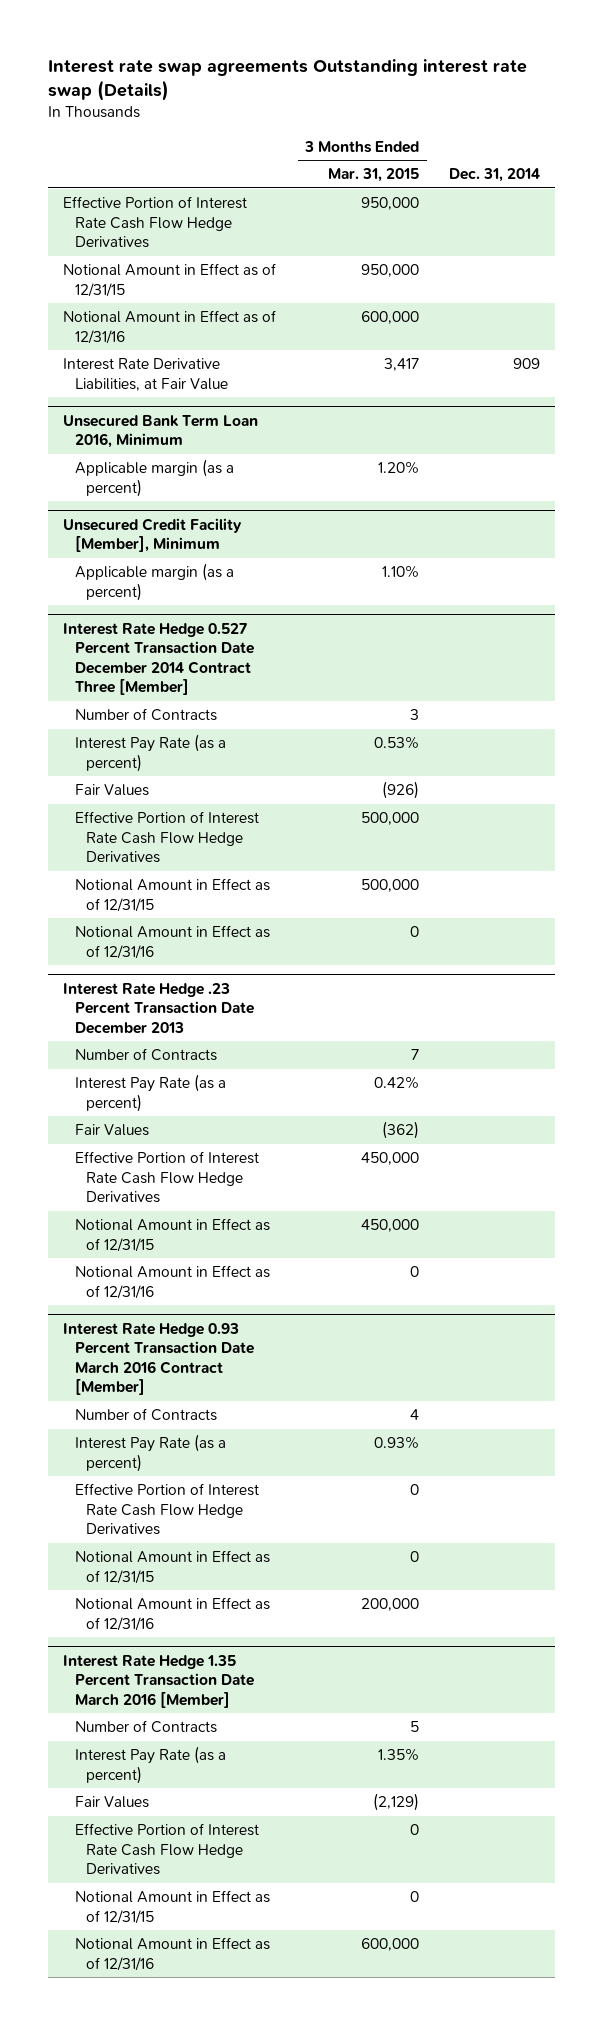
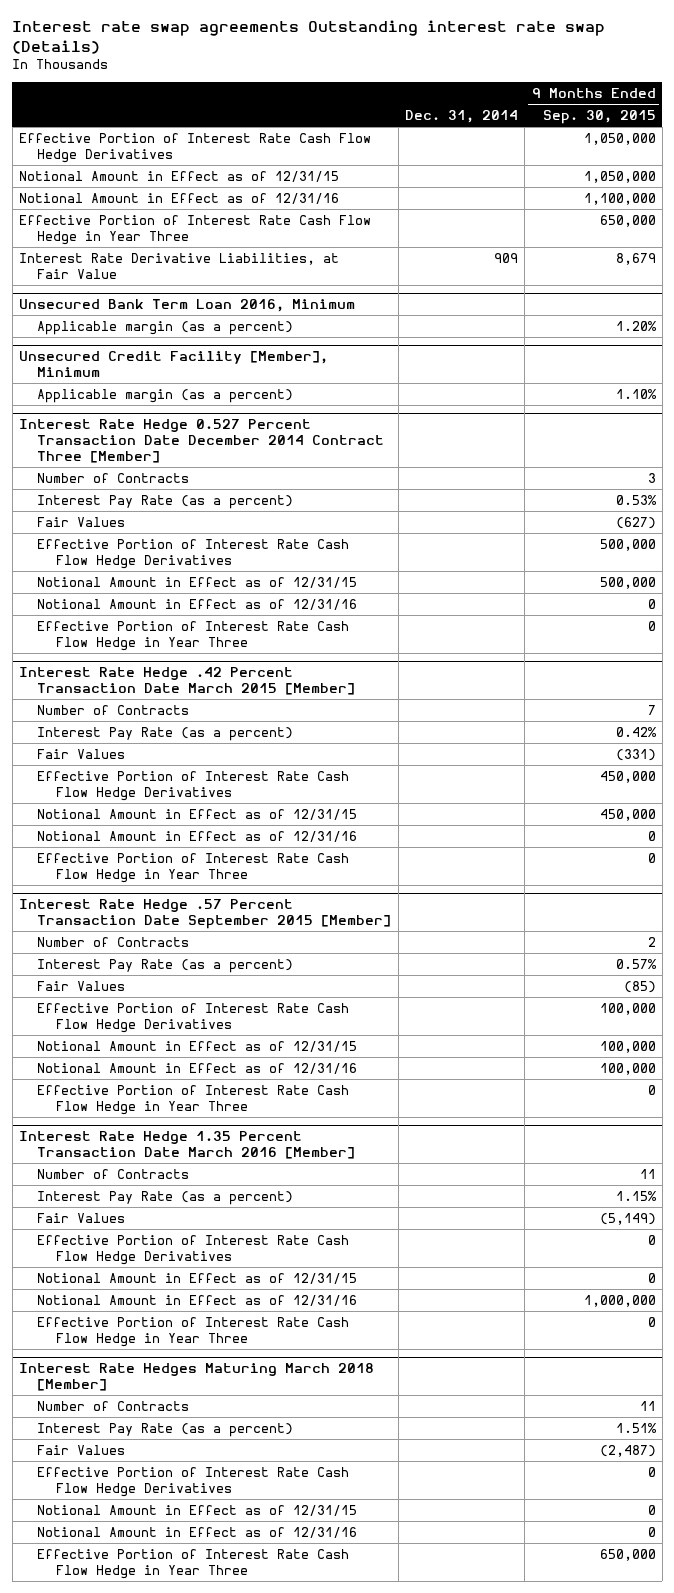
- | 3 Months Ended Mar. 31, 2015 | Dec. 31, 2014
+ | Dec. 31, 2014 | 9 Months Ended Sep. 30, 2015
+ Effective Portion of Interest Rate Cash Flow Hedge in Year Three | | 650,000
- Interest Rate Hedge .23 Percent Transaction Date December 2013
@ Interest Rate Hedge 0.527 Percent Transaction Date December 2014 Contract Three [Member]
+ Effective Portion of Interest Rate Cash Flow Hedge in Year Three | | 0
+ Interest Rate Hedge .42 Percent Transaction Date March 2015 [Member]
- Interest Rate Hedge 0.93 Percent Transaction Date March 2016 Contract [Member]
- Number of Contracts | 4 |
- Interest Pay Rate (as a percent) | 0.93% |
- Effective Portion of Interest Rate Cash Flow Hedge Derivatives | 0 |
- Notional Amount in Effect as of 12/31/15 | 0 |
- Notional Amount in Effect as of 12/31/16 | 200,000 |
+ Effective Portion of Interest Rate Cash Flow Hedge in Year Three | | 0
+ Interest Rate Hedge .57 Percent Transaction Date September 2015 [Member]
+ Number of Contracts | | 2
+ Interest Pay Rate (as a percent) | | 0.57%
+ Fair Values | | (85)
+ Effective Portion of Interest Rate Cash Flow Hedge Derivatives | | 100,000
+ Notional Amount in Effect as of 12/31/15 | | 100,000
+ Notional Amount in Effect as of 12/31/16 | | 100,000
+ Effective Portion of Interest Rate Cash Flow Hedge in Year Three | | 0
@ Interest Rate Hedge 1.35 Percent Transaction Date March 2016 [Member]
+ Effective Portion of Interest Rate Cash Flow Hedge in Year Three | | 0
+ Interest Rate Hedges Maturing March 2018 [Member]
+ Number of Contracts | | 11
+ Interest Pay Rate (as a percent) | | 1.51%
+ Fair Values | | (2,487)
+ Effective Portion of Interest Rate Cash Flow Hedge Derivatives | | 0
+ Notional Amount in Effect as of 12/31/15 | | 0
+ Notional Amount in Effect as of 12/31/16 | | 0
+ Effective Portion of Interest Rate Cash Flow Hedge in Year Three | | 650,000

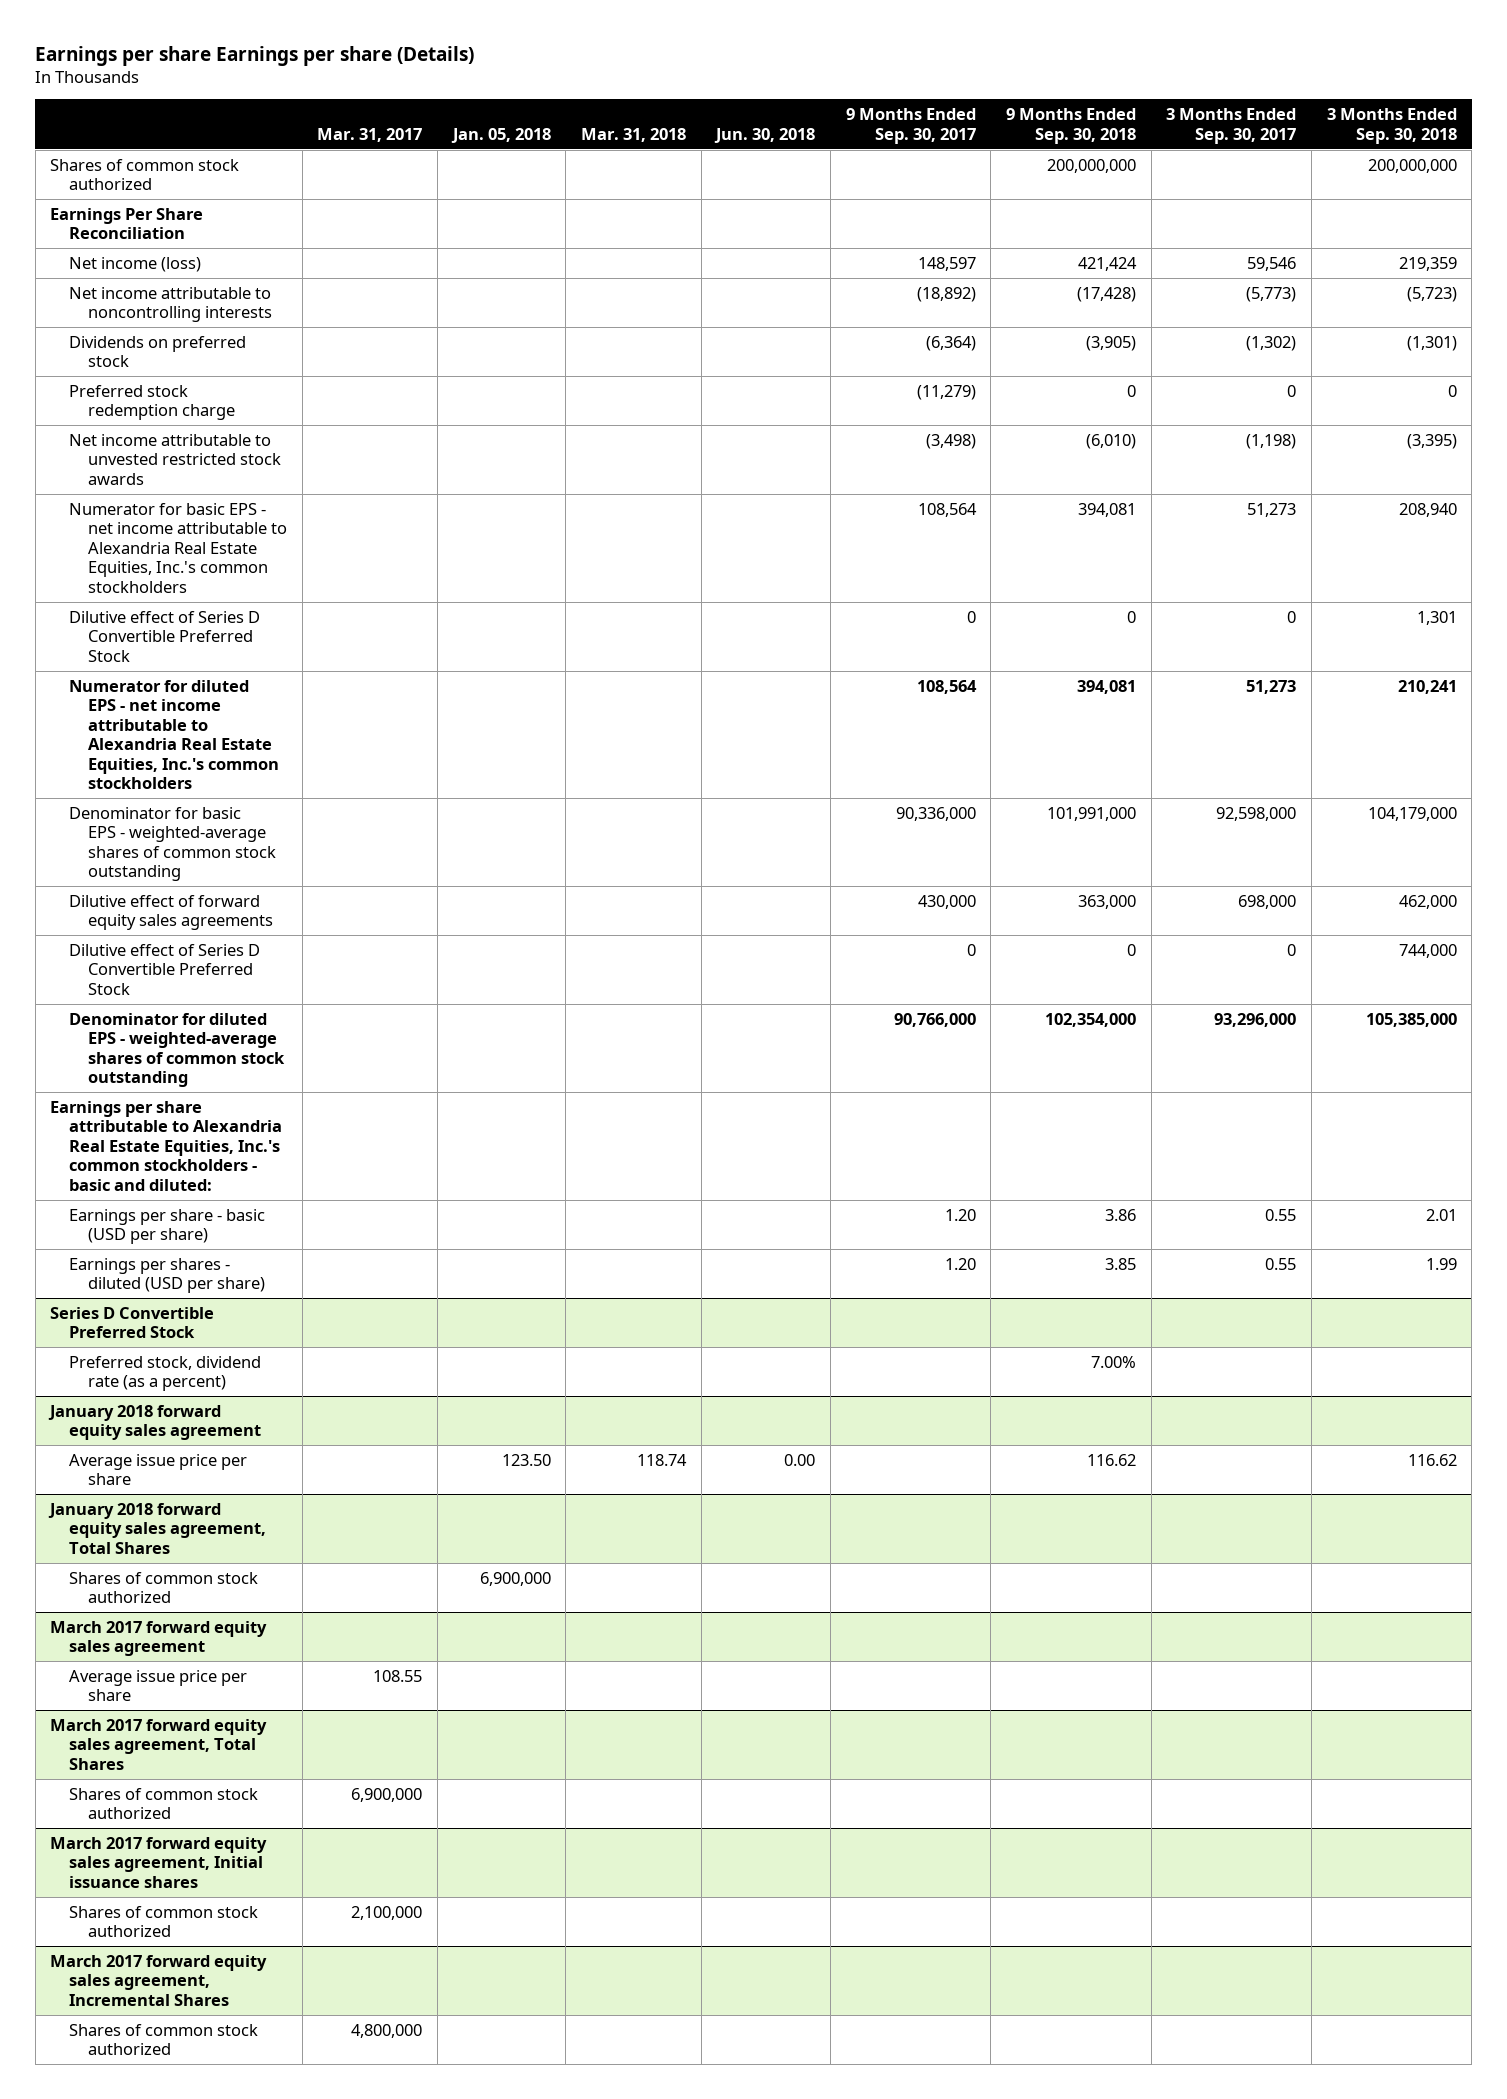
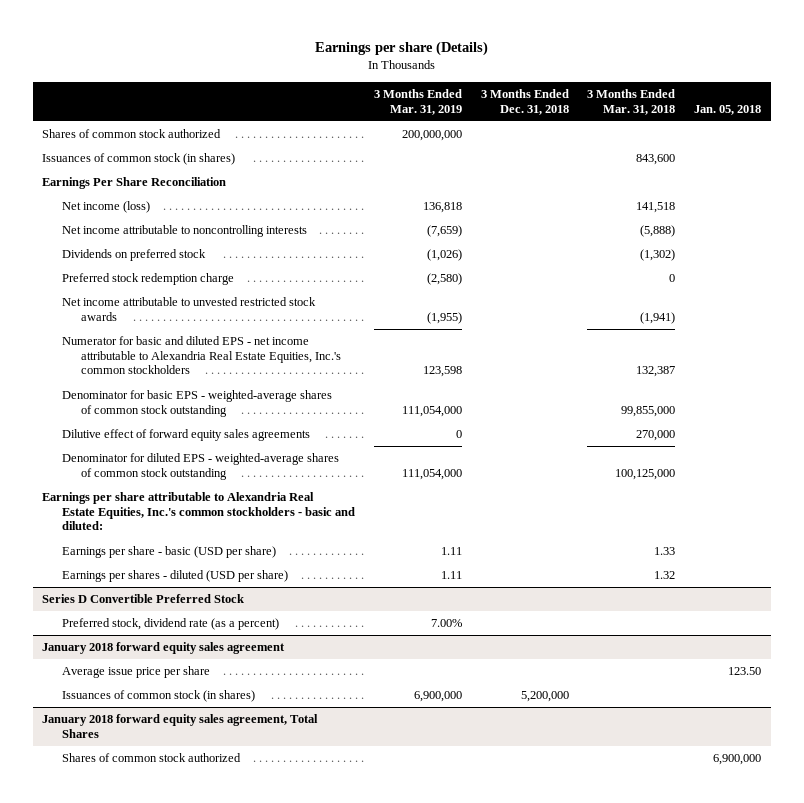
- Earnings per share Earnings per share (Details)
+ Earnings per share (Details)
- | Mar. 31, 2017 | Jan. 05, 2018 | Mar. 31, 2018 | Jun. 30, 2018 | 9 Months Ended Sep. 30, 2017 | 9 Months Ended Sep. 30, 2018 | 3 Months Ended Sep. 30, 2017 | 3 Months Ended Sep. 30, 2018
+ | 3 Months Ended Mar. 31, 2019 | 3 Months Ended Dec. 31, 2018 | 3 Months Ended Mar. 31, 2018 | Jan. 05, 2018
+ Issuances of common stock (in shares) | | | 843,600 |
- Numerator for basic EPS - net income attributable to Alexandria Real Estate Equities, Inc.'s common stockholders | | | | | 108,564 | 394,081 | 51,273 | 208,940
- Dilutive effect of Series D Convertible Preferred Stock | | | | | 0 | 0 | 0 | 1,301
- Numerator for diluted EPS - net income attributable to Alexandria Real Estate Equities, Inc.'s common stockholders | | | | | 108,564 | 394,081 | 51,273 | 210,241
+ Numerator for basic and diluted EPS - net income attributable to Alexandria Real Estate Equities, Inc.'s common stockholders | 123,598 | | 132,387 |
- Dilutive effect of Series D Convertible Preferred Stock | | | | | 0 | 0 | 0 | 744,000
@ January 2018 forward equity sales agreement
+ Issuances of common stock (in shares) | 6,900,000 | 5,200,000 | |
- March 2017 forward equity sales agreement
- Average issue price per share | 108.55 | | | | | | |
- March 2017 forward equity sales agreement, Total Shares
- Shares of common stock authorized | 6,900,000 | | | | | | |
- March 2017 forward equity sales agreement, Initial issuance shares
- Shares of common stock authorized | 2,100,000 | | | | | | |
- March 2017 forward equity sales agreement, Incremental Shares
- Shares of common stock authorized | 4,800,000 | | | | | | |

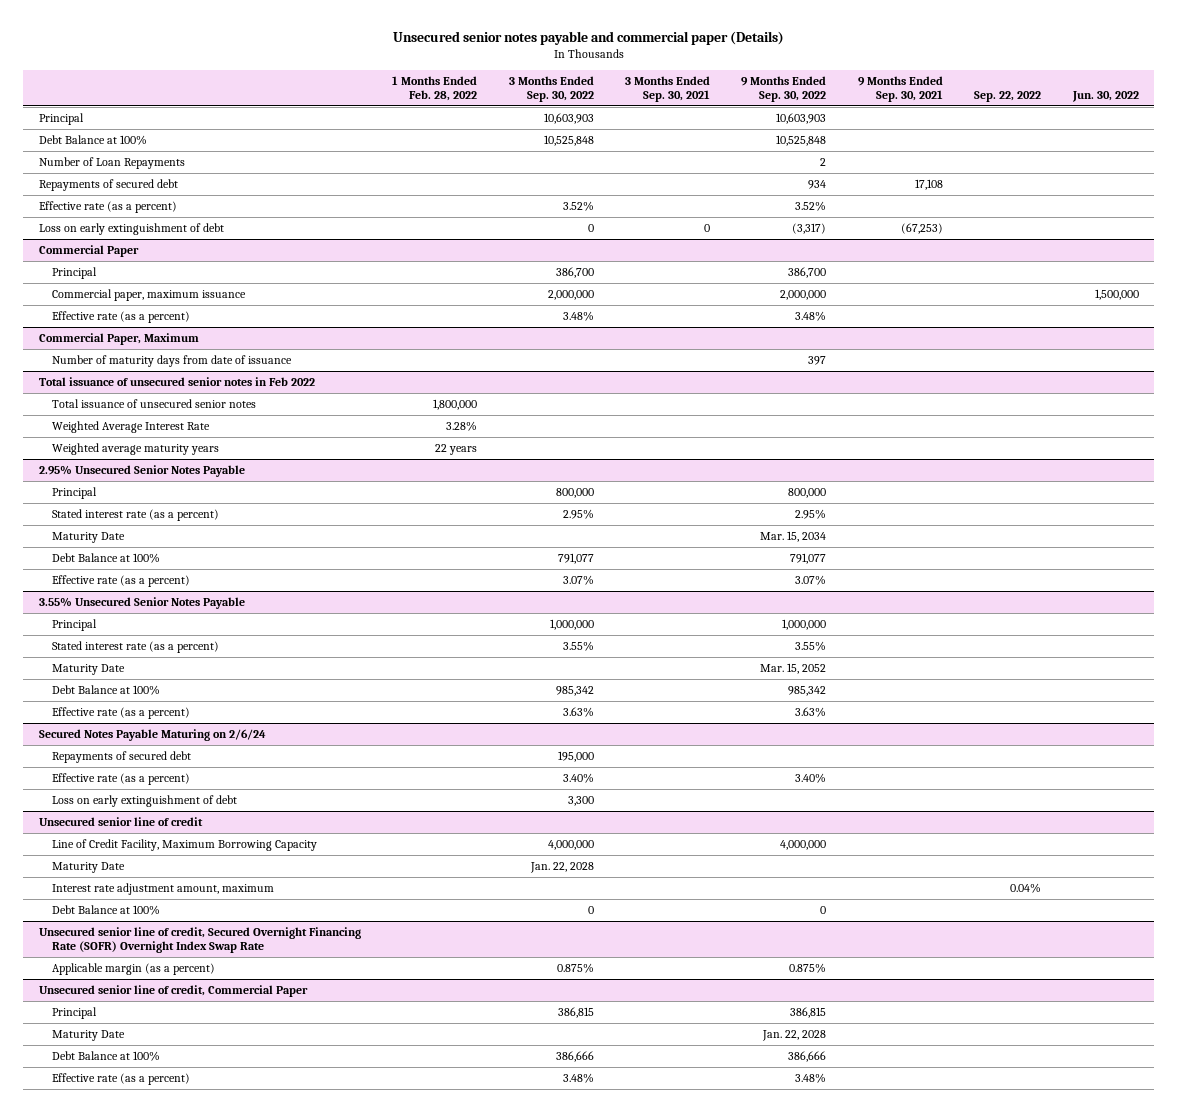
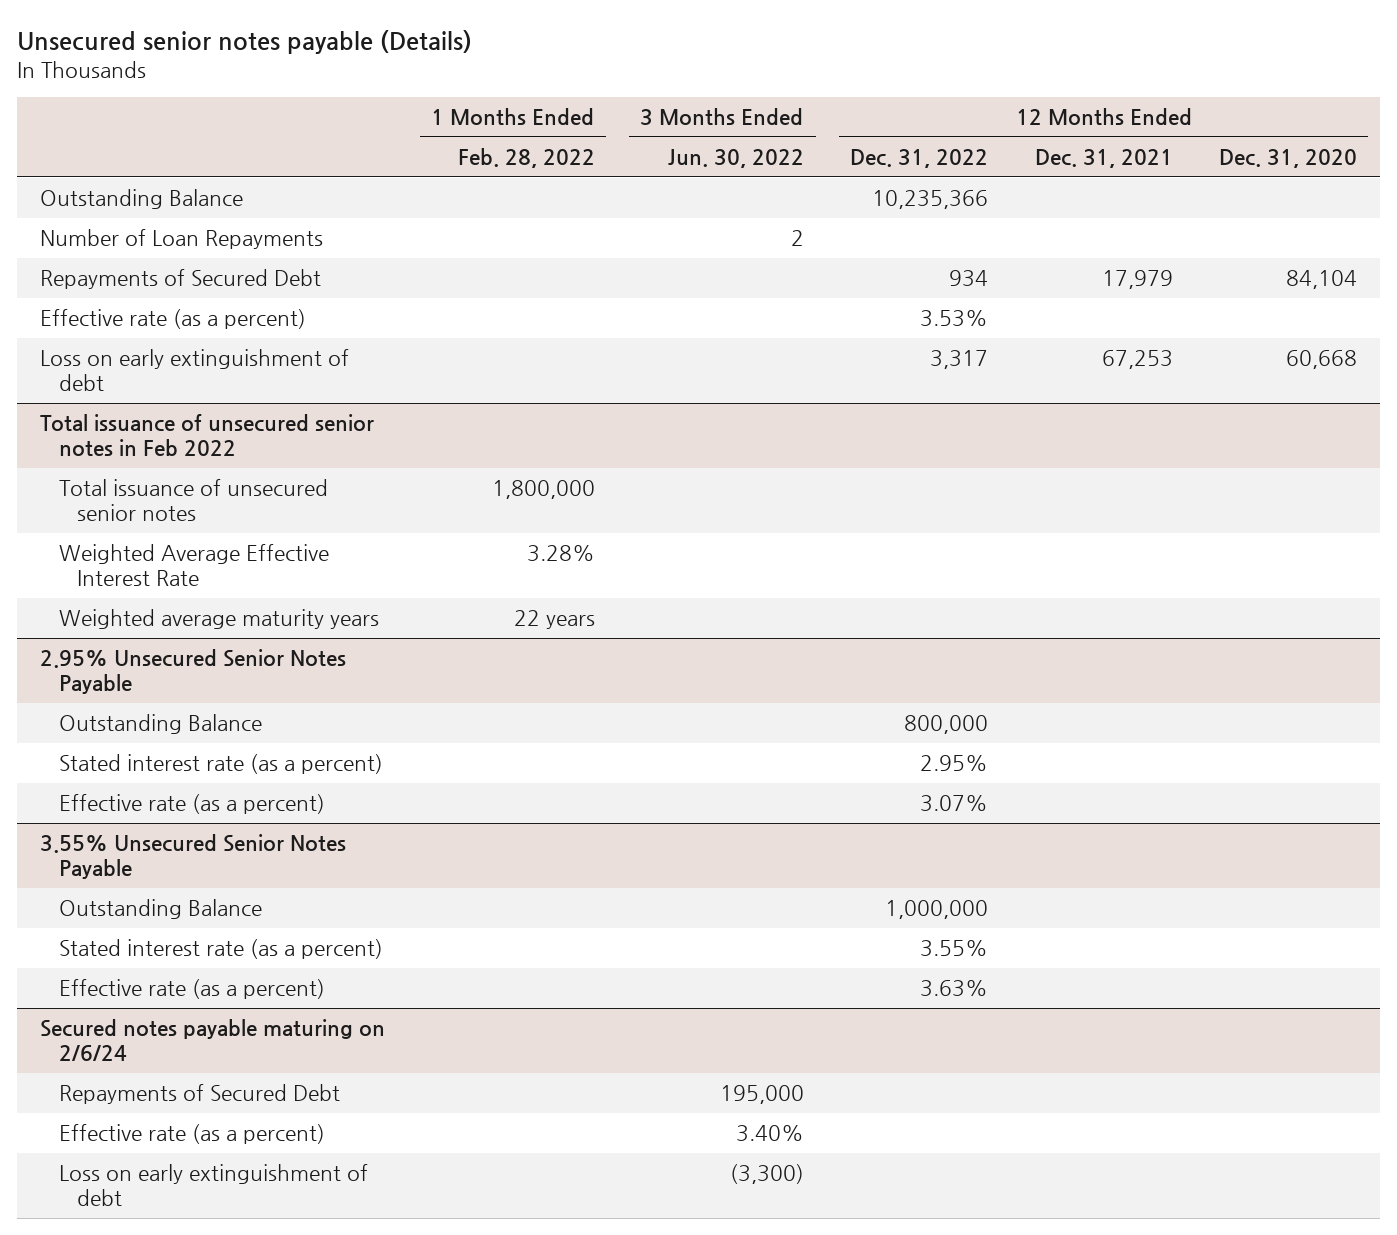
- Unsecured senior notes payable and commercial paper (Details)
+ Unsecured senior notes payable (Details)
- | 1 Months Ended Feb. 28, 2022 | 3 Months Ended Sep. 30, 2022 | 3 Months Ended Sep. 30, 2021 | 9 Months Ended Sep. 30, 2022 | 9 Months Ended Sep. 30, 2021 | Sep. 22, 2022 | Jun. 30, 2022
+ | 1 Months Ended Feb. 28, 2022 | 3 Months Ended Jun. 30, 2022 | 12 Months Ended Dec. 31, 2022 | 12 Months Ended Dec. 31, 2021 | 12 Months Ended Dec. 31, 2020
- Principal | | 10,603,903 | | 10,603,903 | | |
- Debt Balance at 100% | | 10,525,848 | | 10,525,848 | | |
+ Outstanding Balance | | | 10,235,366 | |
- Repayments of secured debt | | | | 934 | 17,108 | |
+ Repayments of Secured Debt | | | 934 | 17,979 | 84,104
- Commercial Paper
- Principal | | 386,700 | | 386,700 | | |
- Commercial paper, maximum issuance | | 2,000,000 | | 2,000,000 | | | 1,500,000
- Effective rate (as a percent) | | 3.48% | | 3.48% | | |
- Commercial Paper, Maximum
- Number of maturity days from date of issuance | | | | 397 | | |
@ Total issuance of unsecured senior notes in Feb 2022
- Weighted Average Interest Rate | 3.28% | | | | | |
+ Weighted Average Effective Interest Rate | 3.28% | | | |
@ 2.95% Unsecured Senior Notes Payable
- Principal | | 800,000 | | 800,000 | | |
+ Outstanding Balance | | | 800,000 | |
- Maturity Date | | | | Mar. 15, 2034 | | |
- Debt Balance at 100% | | 791,077 | | 791,077 | | |
@ 3.55% Unsecured Senior Notes Payable
- Principal | | 1,000,000 | | 1,000,000 | | |
+ Outstanding Balance | | | 1,000,000 | |
- Maturity Date | | | | Mar. 15, 2052 | | |
- Debt Balance at 100% | | 985,342 | | 985,342 | | |
- Secured Notes Payable Maturing on 2/6/24
- Repayments of secured debt | | 195,000 | | | | |
+ Secured notes payable maturing on 2/6/24
+ Repayments of Secured Debt | | 195,000 | | |
- Unsecured senior line of credit
- Line of Credit Facility, Maximum Borrowing Capacity | | 4,000,000 | | 4,000,000 | | |
- Maturity Date | | Jan. 22, 2028 | | | | |
- Interest rate adjustment amount, maximum | | | | | | 0.04% |
- Debt Balance at 100% | | 0 | | 0 | | |
- Unsecured senior line of credit, Secured Overnight Financing Rate (SOFR) Overnight Index Swap Rate
- Applicable margin (as a percent) | | 0.875% | | 0.875% | | |
- Unsecured senior line of credit, Commercial Paper
- Principal | | 386,815 | | 386,815 | | |
- Maturity Date | | | | Jan. 22, 2028 | | |
- Debt Balance at 100% | | 386,666 | | 386,666 | | |
- Effective rate (as a percent) | | 3.48% | | 3.48% | | |

